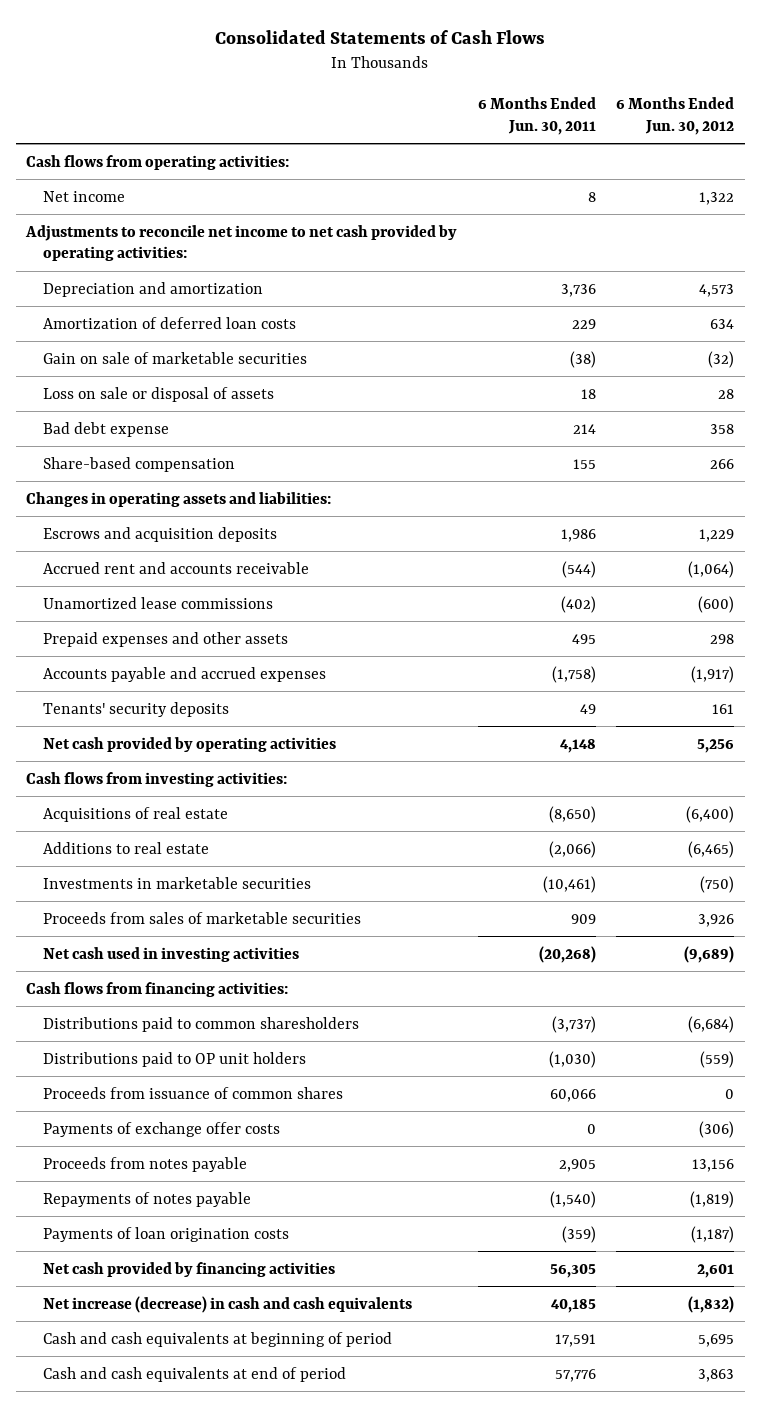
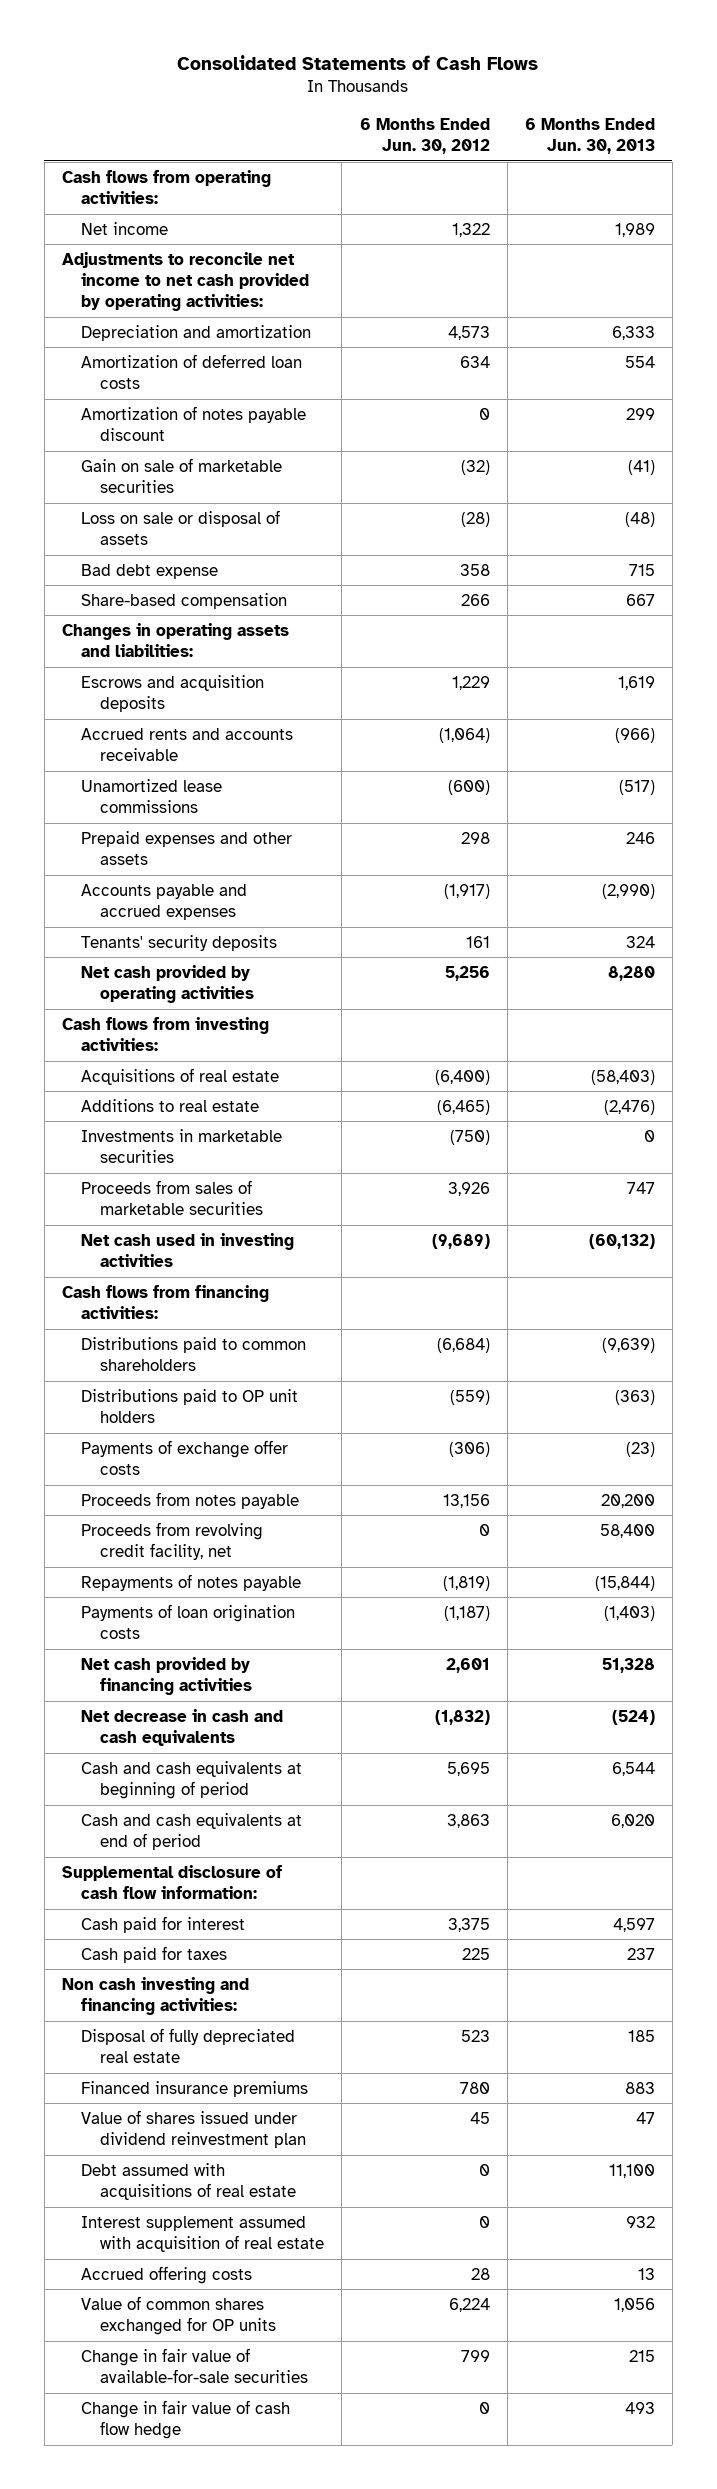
- | 6 Months Ended Jun. 30, 2011 | 6 Months Ended Jun. 30, 2012
+ | 6 Months Ended Jun. 30, 2012 | 6 Months Ended Jun. 30, 2013
+ Amortization of notes payable discount | 0 | 299
- Loss on sale or disposal of assets | 18 | 28
+ Loss on sale or disposal of assets | (28) | (48)
- Accrued rent and accounts receivable | (544) | (1,064)
+ Accrued rents and accounts receivable | (1,064) | (966)
- Distributions paid to common sharesholders | (3,737) | (6,684)
+ Distributions paid to common shareholders | (6,684) | (9,639)
- Proceeds from issuance of common shares | 60,066 | 0
+ Proceeds from revolving credit facility, net | 0 | 58,400
- Net increase (decrease) in cash and cash equivalents | 40,185 | (1,832)
+ Net decrease in cash and cash equivalents | (1,832) | (524)
+ Supplemental disclosure of cash flow information:
+ Cash paid for interest | 3,375 | 4,597
+ Cash paid for taxes | 225 | 237
+ Non cash investing and financing activities:
+ Disposal of fully depreciated real estate | 523 | 185
+ Financed insurance premiums | 780 | 883
+ Value of shares issued under dividend reinvestment plan | 45 | 47
+ Debt assumed with acquisitions of real estate | 0 | 11,100
+ Interest supplement assumed with acquisition of real estate | 0 | 932
+ Accrued offering costs | 28 | 13
+ Value of common shares exchanged for OP units | 6,224 | 1,056
+ Change in fair value of available-for-sale securities | 799 | 215
+ Change in fair value of cash flow hedge | 0 | 493

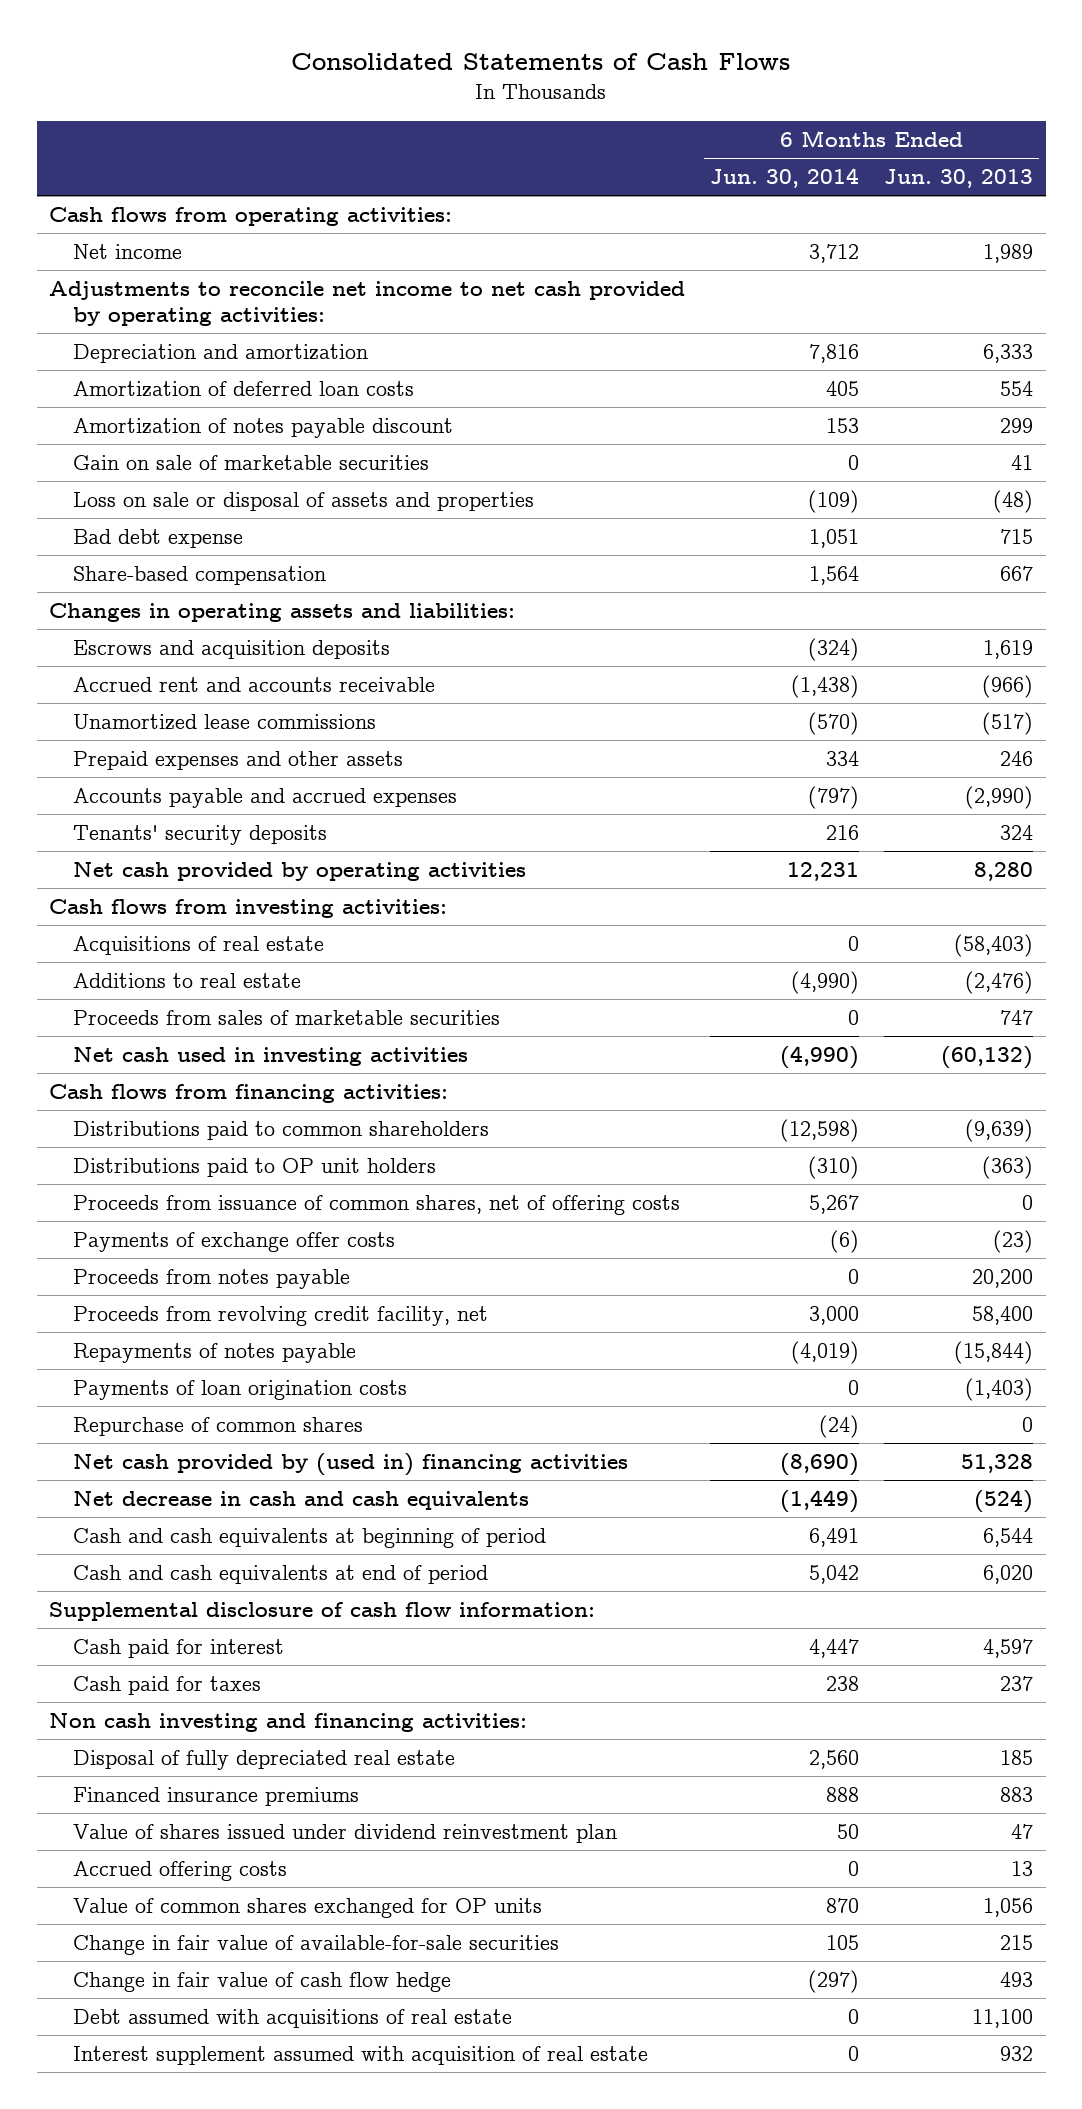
- | 6 Months Ended Jun. 30, 2012 | 6 Months Ended Jun. 30, 2013
+ | 6 Months Ended Jun. 30, 2014 | 6 Months Ended Jun. 30, 2013
- Gain on sale of marketable securities | (32) | (41)
- Loss on sale or disposal of assets | (28) | (48)
+ Gain on sale of marketable securities | 0 | 41
+ Loss on sale or disposal of assets and properties | (109) | (48)
- Accrued rents and accounts receivable | (1,064) | (966)
+ Accrued rent and accounts receivable | (1,438) | (966)
- Investments in marketable securities | (750) | 0
+ Proceeds from issuance of common shares, net of offering costs | 5,267 | 0
- Net cash provided by financing activities | 2,601 | 51,328
+ Repurchase of common shares | (24) | 0
+ Net cash provided by (used in) financing activities | (8,690) | 51,328
moved down: Debt assumed with acquisitions of real estate | 0 | 11,100
moved down: Interest supplement assumed with acquisition of real estate | 0 | 932

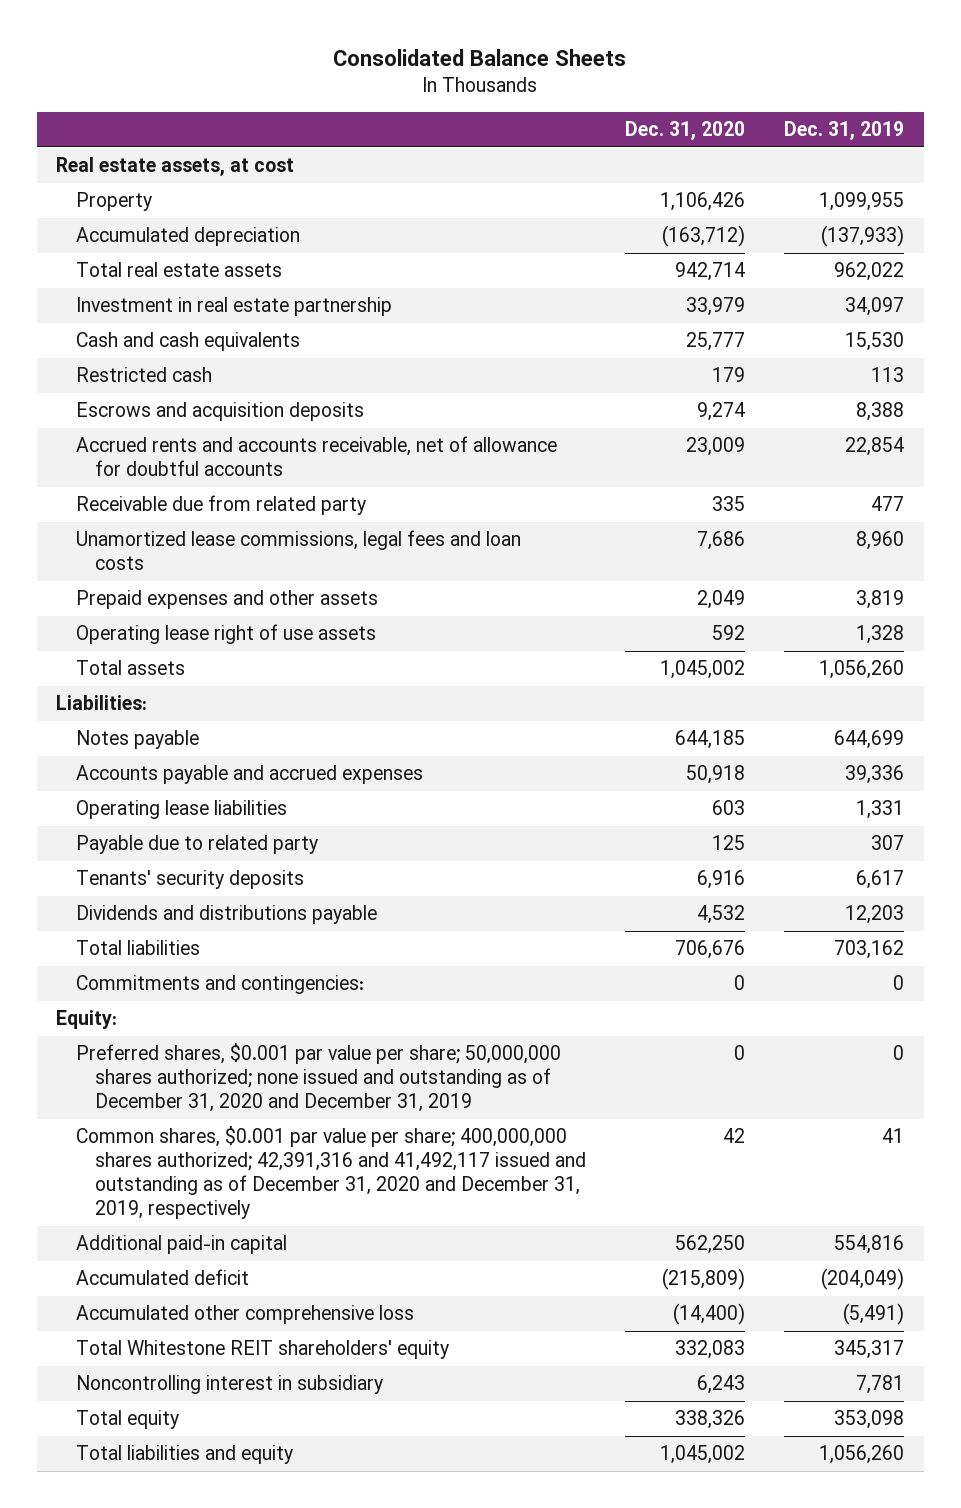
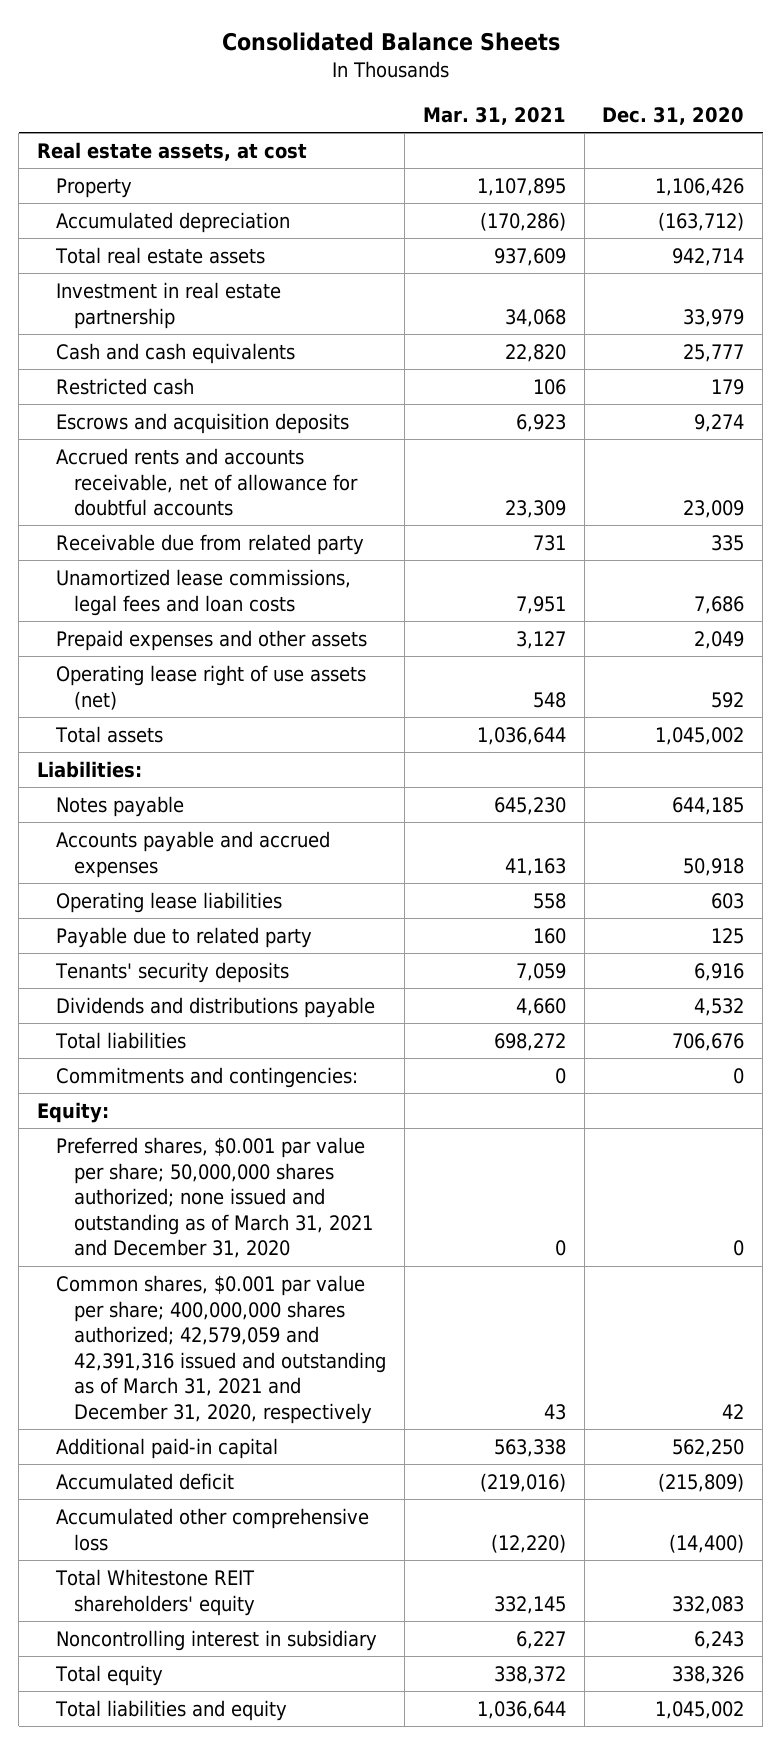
- | Dec. 31, 2020 | Dec. 31, 2019
+ | Mar. 31, 2021 | Dec. 31, 2020
- Operating lease right of use assets | 592 | 1,328
+ Operating lease right of use assets (net) | 548 | 592
- Preferred shares, $0.001 par value per share; 50,000,000 shares authorized; none issued and outstanding as of December 31, 2020 and December 31, 2019 | 0 | 0
- Common shares, $0.001 par value per share; 400,000,000 shares authorized; 42,391,316 and 41,492,117 issued and outstanding as of December 31, 2020 and December 31, 2019, respectively | 42 | 41
+ Preferred shares, $0.001 par value per share; 50,000,000 shares authorized; none issued and outstanding as of March 31, 2021 and December 31, 2020 | 0 | 0
+ Common shares, $0.001 par value per share; 400,000,000 shares authorized; 42,579,059 and 42,391,316 issued and outstanding as of March 31, 2021 and December 31, 2020, respectively | 43 | 42

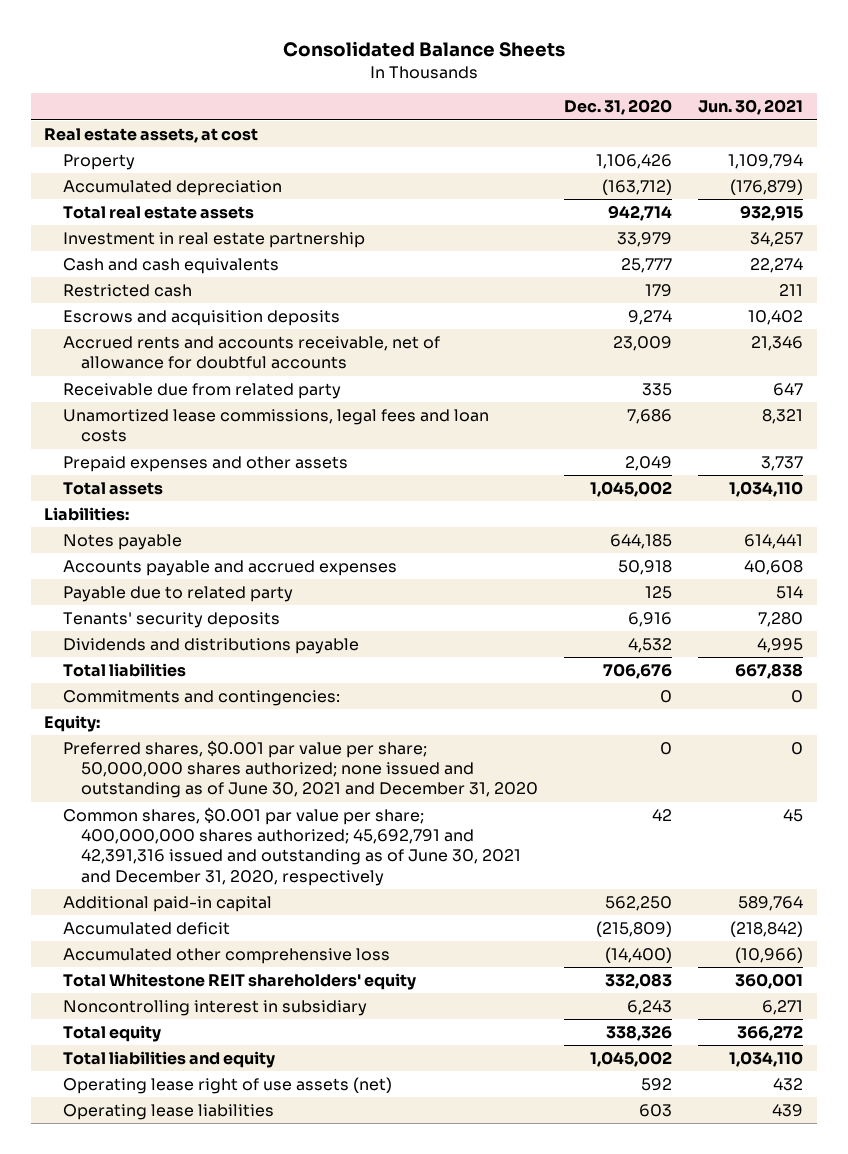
- | Mar. 31, 2021 | Dec. 31, 2020
+ | Dec. 31, 2020 | Jun. 30, 2021
- Preferred shares, $0.001 par value per share; 50,000,000 shares authorized; none issued and outstanding as of March 31, 2021 and December 31, 2020 | 0 | 0
- Common shares, $0.001 par value per share; 400,000,000 shares authorized; 42,579,059 and 42,391,316 issued and outstanding as of March 31, 2021 and December 31, 2020, respectively | 43 | 42
+ Preferred shares, $0.001 par value per share; 50,000,000 shares authorized; none issued and outstanding as of June 30, 2021 and December 31, 2020 | 0 | 0
+ Common shares, $0.001 par value per share; 400,000,000 shares authorized; 45,692,791 and 42,391,316 issued and outstanding as of June 30, 2021 and December 31, 2020, respectively | 42 | 45
moved down: Operating lease right of use assets (net) | 592 | 432
moved down: Operating lease liabilities | 603 | 439

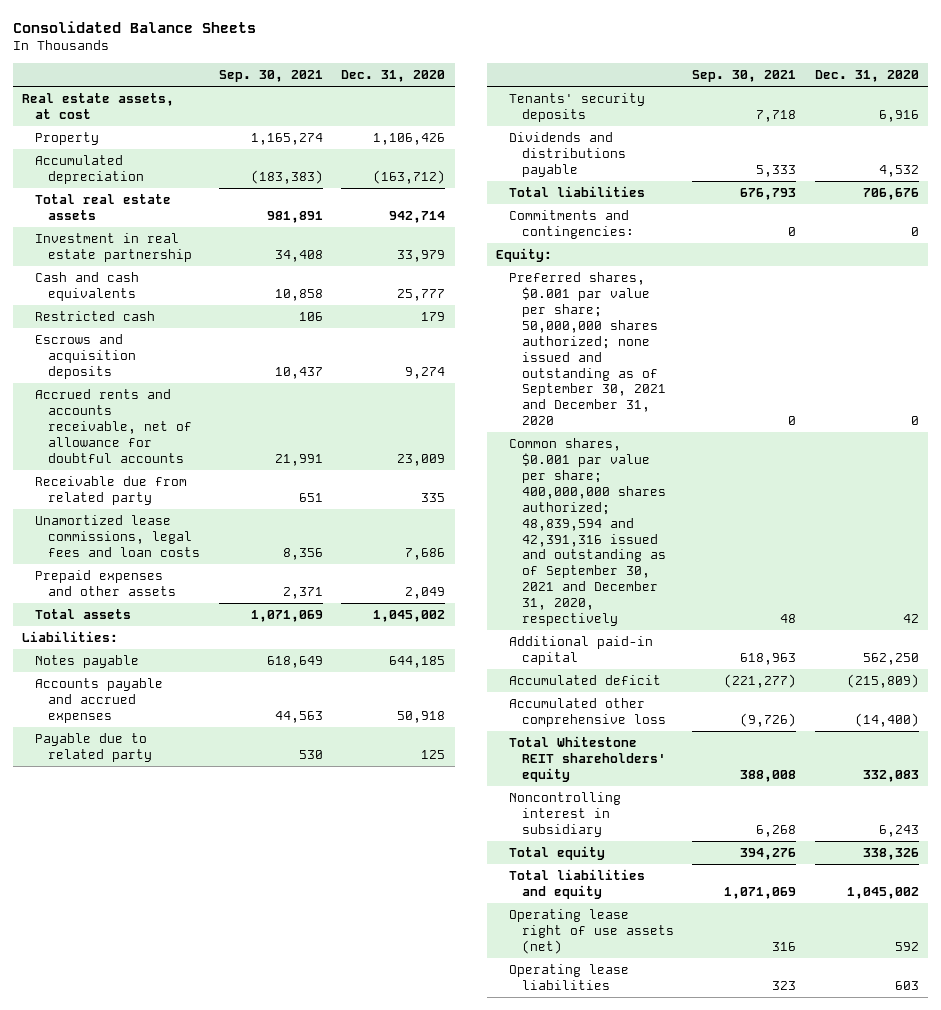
- | Dec. 31, 2020 | Jun. 30, 2021
+ | Sep. 30, 2021 | Dec. 31, 2020
- Preferred shares, $0.001 par value per share; 50,000,000 shares authorized; none issued and outstanding as of June 30, 2021 and December 31, 2020 | 0 | 0
- Common shares, $0.001 par value per share; 400,000,000 shares authorized; 45,692,791 and 42,391,316 issued and outstanding as of June 30, 2021 and December 31, 2020, respectively | 42 | 45
+ Preferred shares, $0.001 par value per share; 50,000,000 shares authorized; none issued and outstanding as of September 30, 2021 and December 31, 2020 | 0 | 0
+ Common shares, $0.001 par value per share; 400,000,000 shares authorized; 48,839,594 and 42,391,316 issued and outstanding as of September 30, 2021 and December 31, 2020, respectively | 48 | 42

